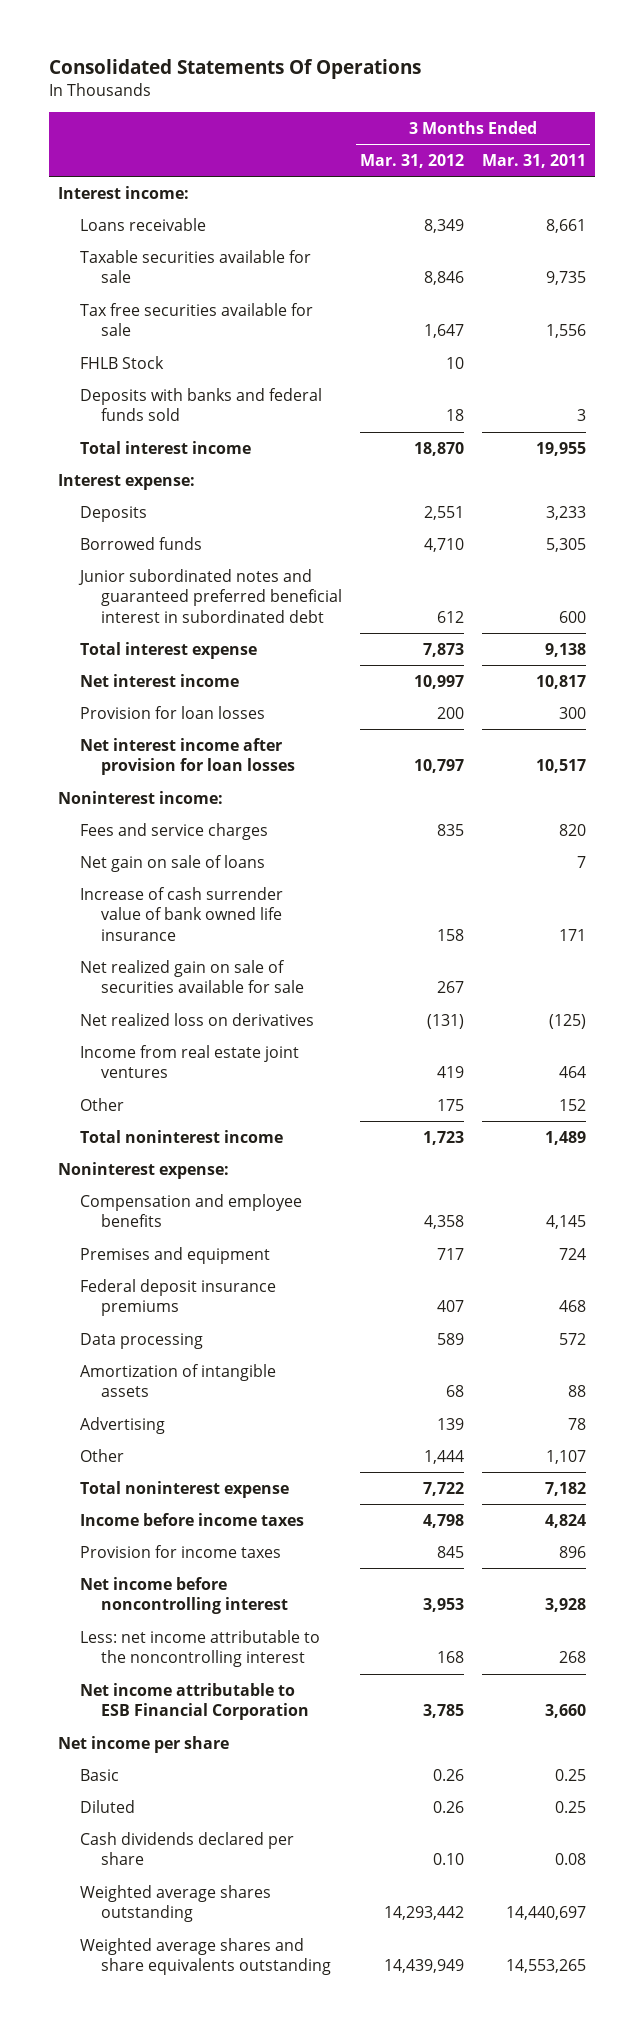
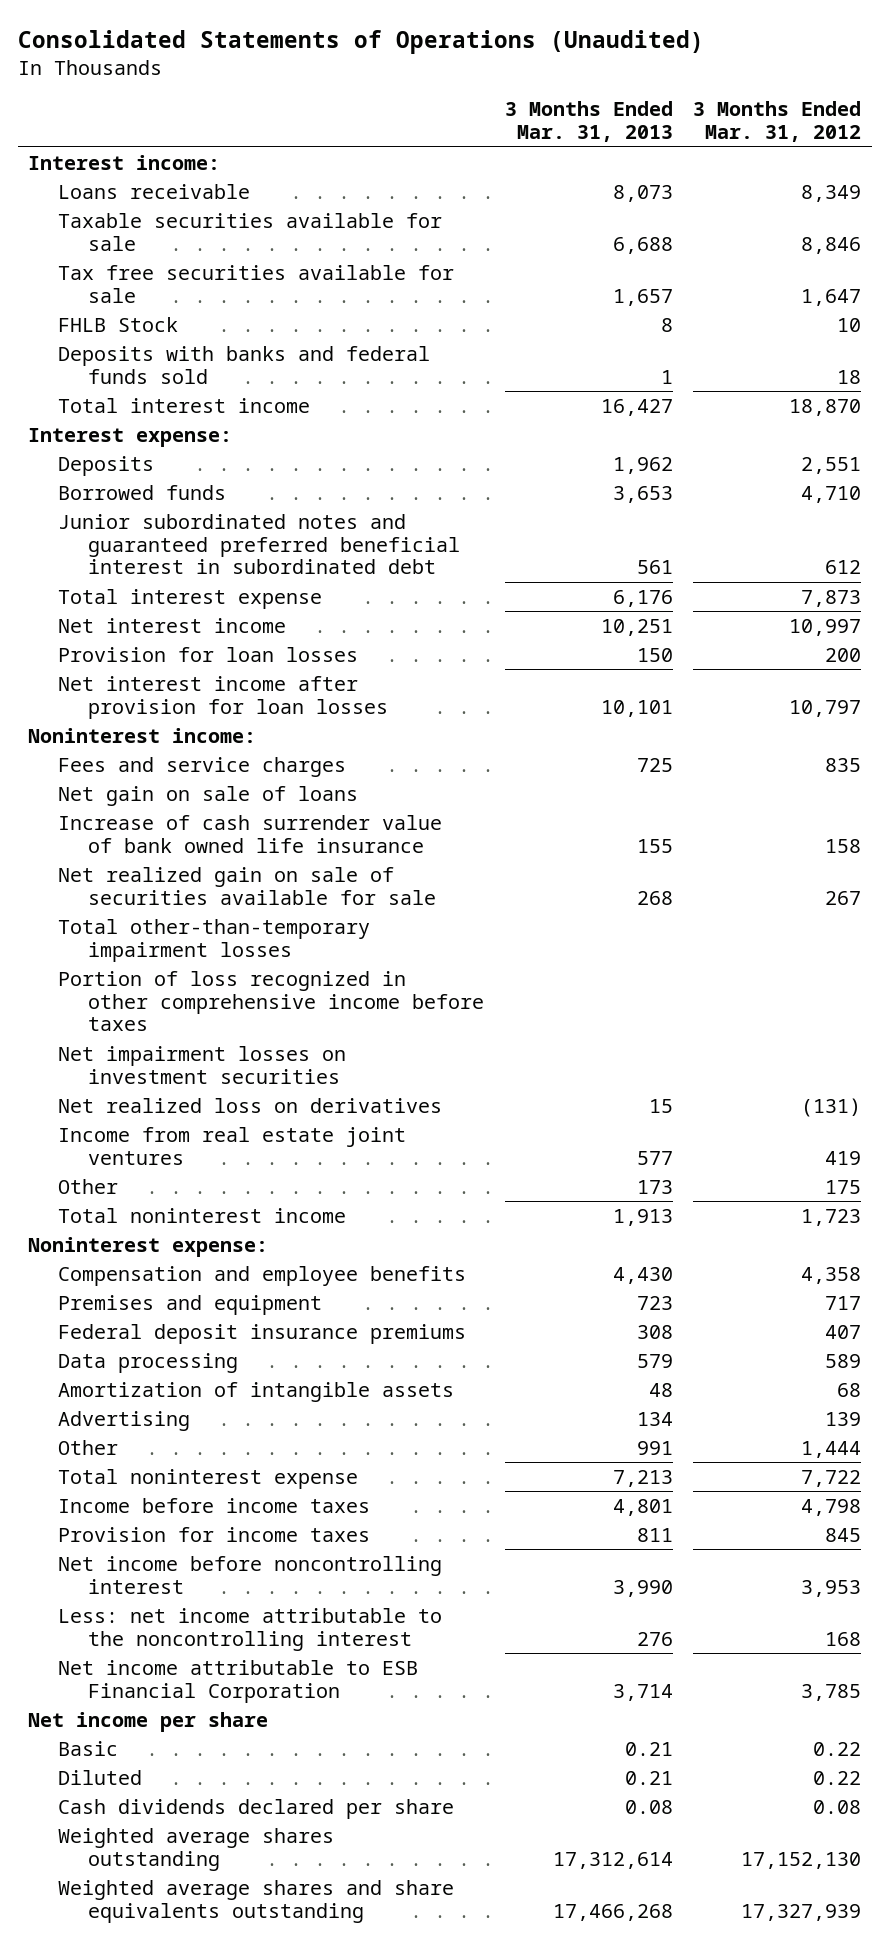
- Consolidated Statements Of Operations
+ Consolidated Statements of Operations (Unaudited)
- | 3 Months Ended Mar. 31, 2012 | 3 Months Ended Mar. 31, 2011
+ | 3 Months Ended Mar. 31, 2013 | 3 Months Ended Mar. 31, 2012
+ Total other-than-temporary impairment losses
+ Portion of loss recognized in other comprehensive income before taxes
+ Net impairment losses on investment securities
- Basic | 0.26 | 0.25
- Diluted | 0.26 | 0.25
- Cash dividends declared per share | 0.10 | 0.08
- Weighted average shares outstanding | 14,293,442 | 14,440,697
- Weighted average shares and share equivalents outstanding | 14,439,949 | 14,553,265
+ Basic | 0.21 | 0.22
+ Diluted | 0.21 | 0.22
+ Cash dividends declared per share | 0.08 | 0.08
+ Weighted average shares outstanding | 17,312,614 | 17,152,130
+ Weighted average shares and share equivalents outstanding | 17,466,268 | 17,327,939

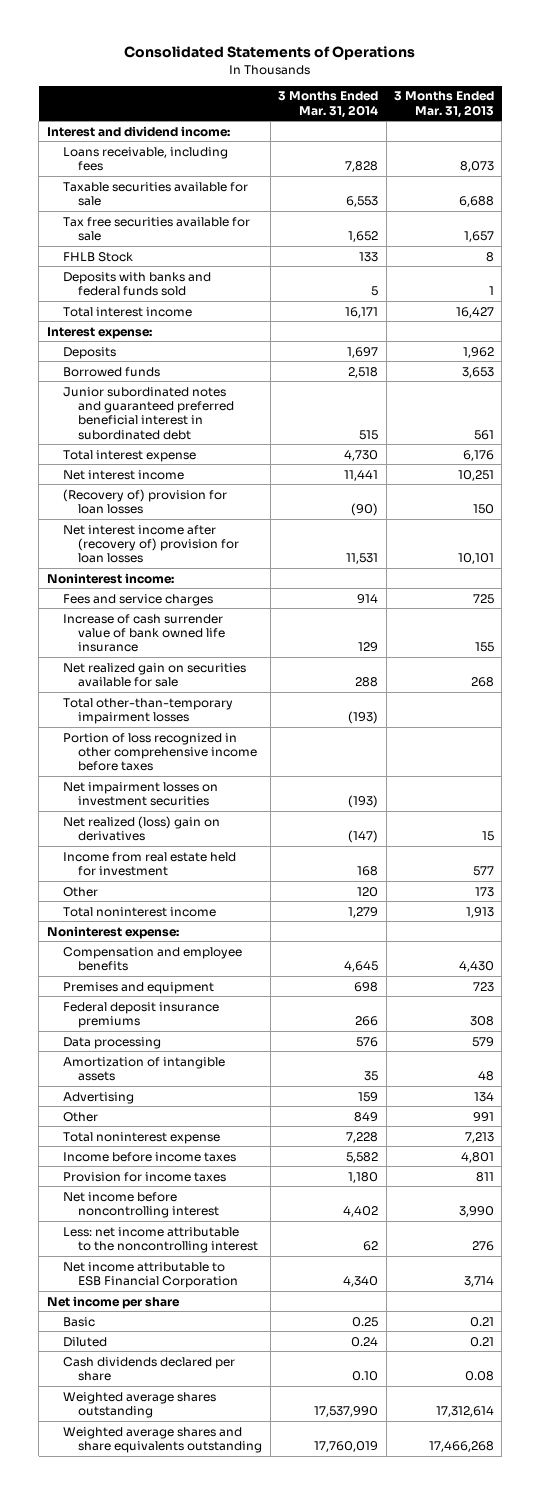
- Consolidated Statements of Operations (Unaudited)
+ Consolidated Statements of Operations
- | 3 Months Ended Mar. 31, 2013 | 3 Months Ended Mar. 31, 2012
+ | 3 Months Ended Mar. 31, 2014 | 3 Months Ended Mar. 31, 2013
- Interest income:
- Loans receivable | 8,073 | 8,349
+ Interest and dividend income:
+ Loans receivable, including fees | 7,828 | 8,073
- Provision for loan losses | 150 | 200
- Net interest income after provision for loan losses | 10,101 | 10,797
+ (Recovery of) provision for loan losses | (90) | 150
+ Net interest income after (recovery of) provision for loan losses | 11,531 | 10,101
- Net gain on sale of loans
- Net realized gain on sale of securities available for sale | 268 | 267
+ Net realized gain on securities available for sale | 288 | 268
- Net realized loss on derivatives | 15 | (131)
- Income from real estate joint ventures | 577 | 419
+ Net realized (loss) gain on derivatives | (147) | 15
+ Income from real estate held for investment | 168 | 577

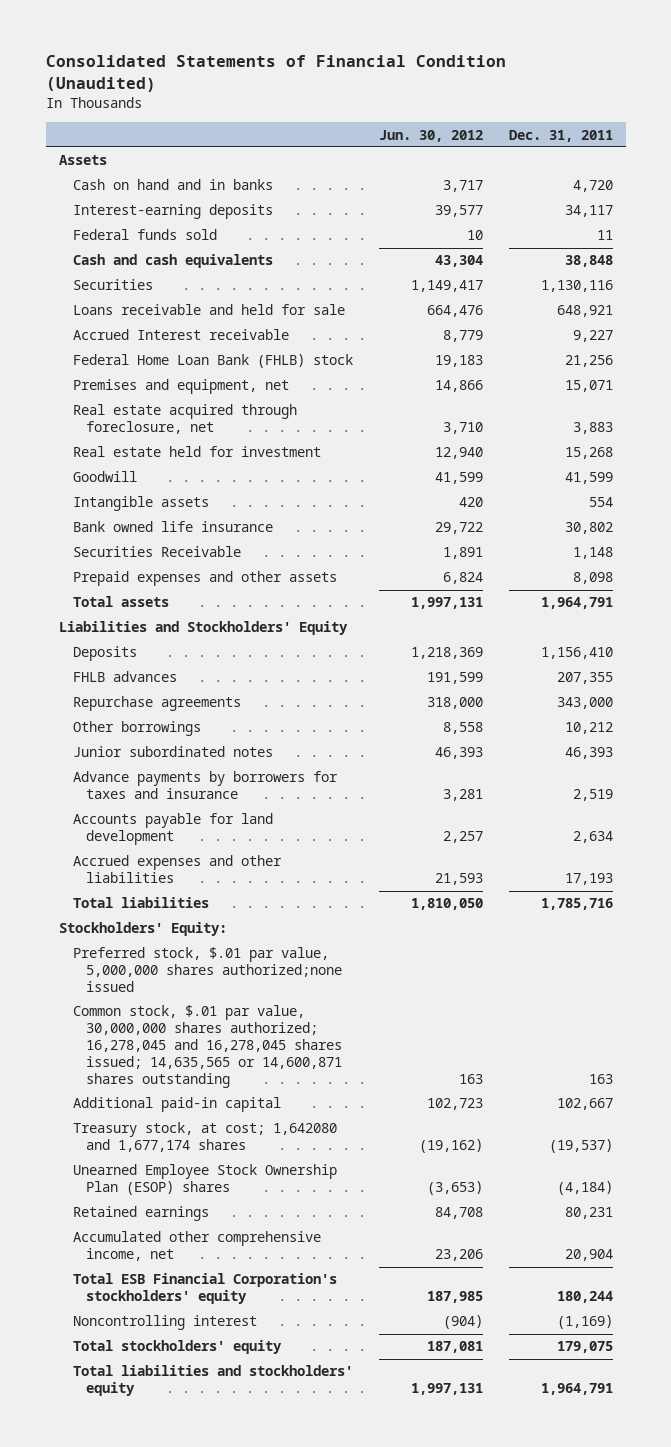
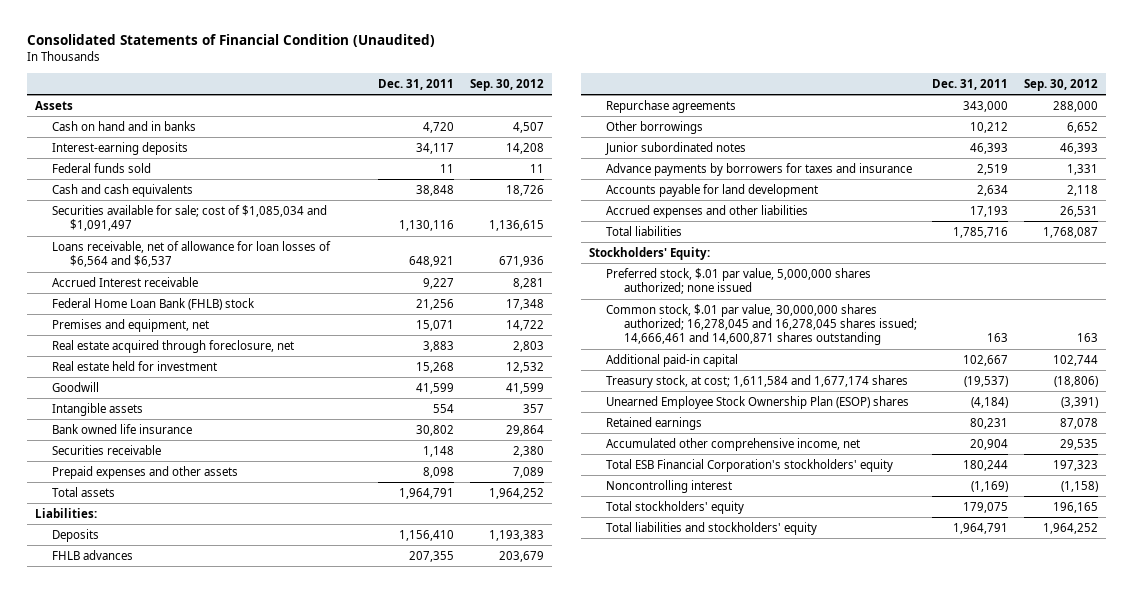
- | Jun. 30, 2012 | Dec. 31, 2011
+ | Dec. 31, 2011 | Sep. 30, 2012
- Securities | 1,149,417 | 1,130,116
- Loans receivable and held for sale | 664,476 | 648,921
+ Securities available for sale; cost of $1,085,034 and $1,091,497 | 1,130,116 | 1,136,615
+ Loans receivable, net of allowance for loan losses of $6,564 and $6,537 | 648,921 | 671,936
- Securities Receivable | 1,891 | 1,148
+ Securities receivable | 1,148 | 2,380
- Liabilities and Stockholders' Equity
+ Liabilities:
- Preferred stock, $.01 par value, 5,000,000 shares authorized;none issued
- Common stock, $.01 par value, 30,000,000 shares authorized; 16,278,045 and 16,278,045 shares issued; 14,635,565 or 14,600,871 shares outstanding | 163 | 163
+ Preferred stock, $.01 par value, 5,000,000 shares authorized; none issued
+ Common stock, $.01 par value, 30,000,000 shares authorized; 16,278,045 and 16,278,045 shares issued; 14,666,461 and 14,600,871 shares outstanding | 163 | 163
- Treasury stock, at cost; 1,642080 and 1,677,174 shares | (19,162) | (19,537)
+ Treasury stock, at cost; 1,611,584 and 1,677,174 shares | (19,537) | (18,806)

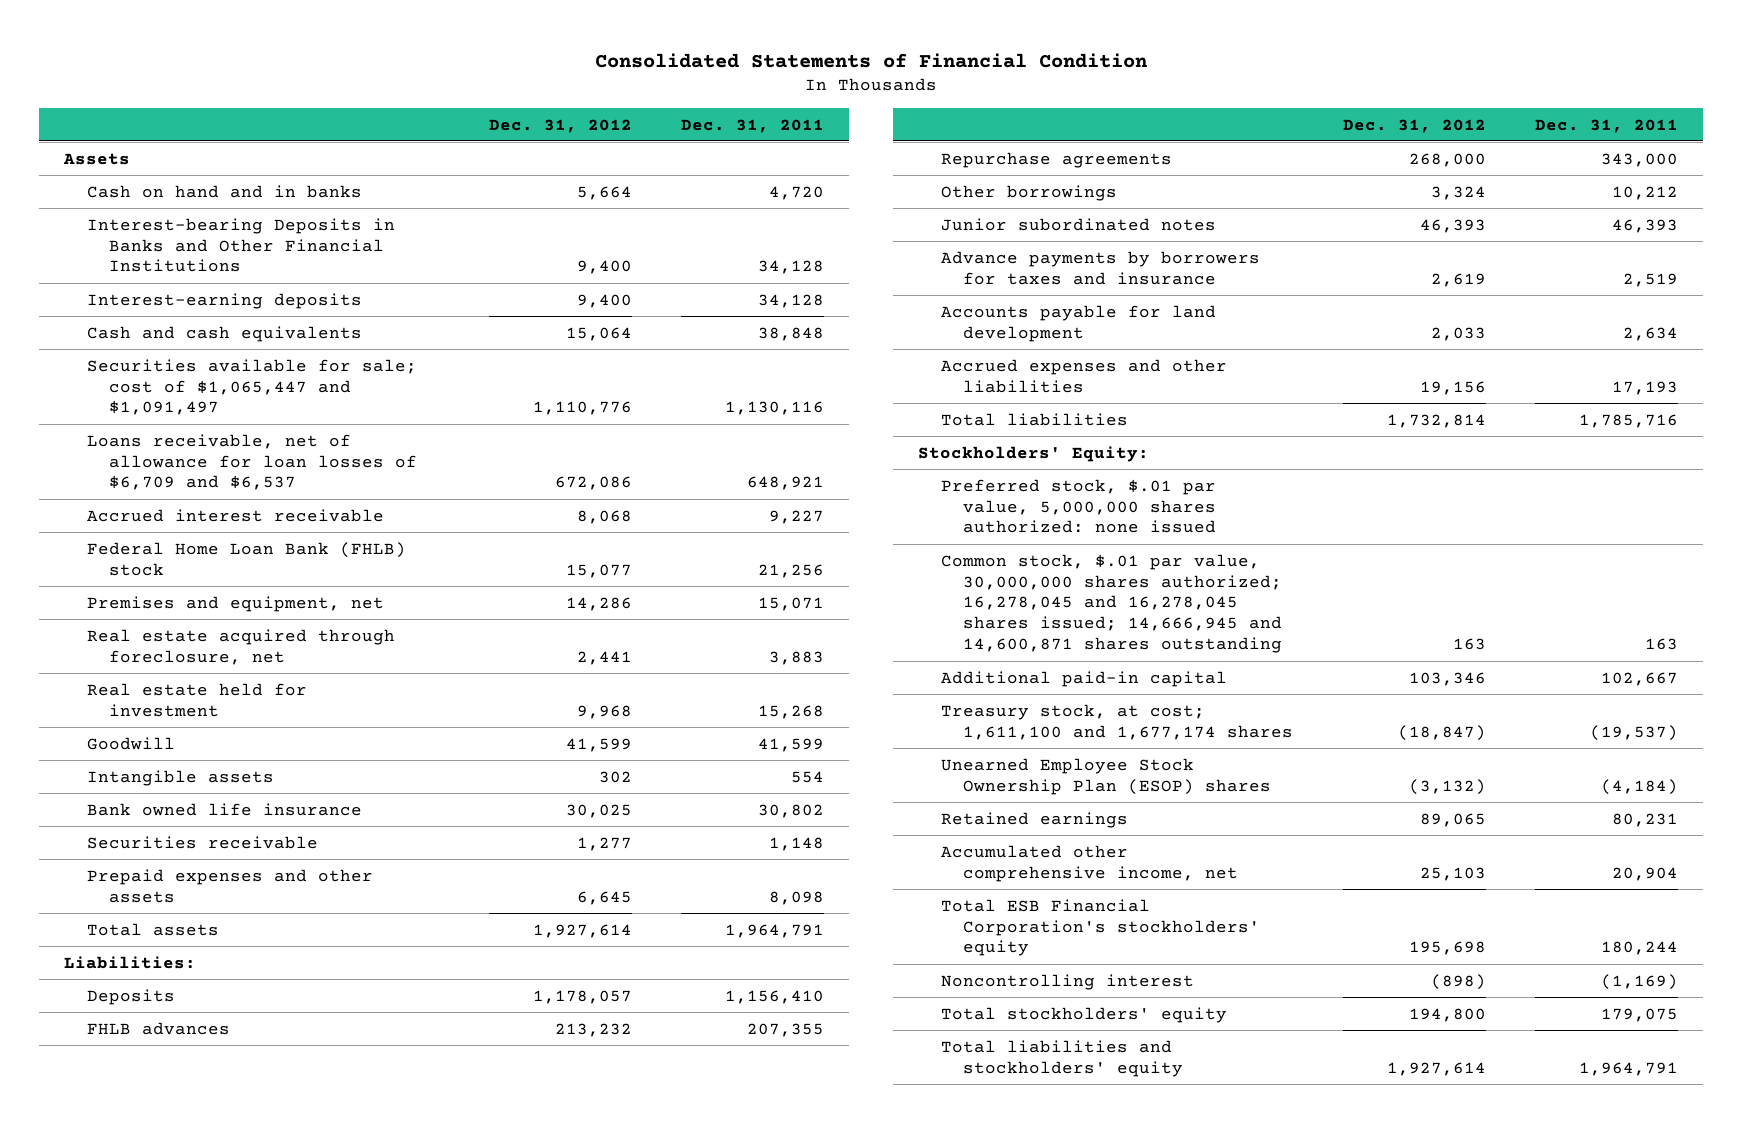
- Consolidated Statements of Financial Condition (Unaudited)
+ Consolidated Statements of Financial Condition
- | Dec. 31, 2011 | Sep. 30, 2012
+ | Dec. 31, 2012 | Dec. 31, 2011
- Interest-earning deposits | 34,117 | 14,208
- Federal funds sold | 11 | 11
+ Interest-bearing Deposits in Banks and Other Financial Institutions | 9,400 | 34,128
+ Interest-earning deposits | 9,400 | 34,128
- Securities available for sale; cost of $1,085,034 and $1,091,497 | 1,130,116 | 1,136,615
- Loans receivable, net of allowance for loan losses of $6,564 and $6,537 | 648,921 | 671,936
- Accrued Interest receivable | 9,227 | 8,281
+ Securities available for sale; cost of $1,065,447 and $1,091,497 | 1,110,776 | 1,130,116
+ Loans receivable, net of allowance for loan losses of $6,709 and $6,537 | 672,086 | 648,921
+ Accrued interest receivable | 8,068 | 9,227
- Preferred stock, $.01 par value, 5,000,000 shares authorized; none issued
- Common stock, $.01 par value, 30,000,000 shares authorized; 16,278,045 and 16,278,045 shares issued; 14,666,461 and 14,600,871 shares outstanding | 163 | 163
+ Preferred stock, $.01 par value, 5,000,000 shares authorized: none issued
+ Common stock, $.01 par value, 30,000,000 shares authorized; 16,278,045 and 16,278,045 shares issued; 14,666,945 and 14,600,871 shares outstanding | 163 | 163
- Treasury stock, at cost; 1,611,584 and 1,677,174 shares | (19,537) | (18,806)
+ Treasury stock, at cost; 1,611,100 and 1,677,174 shares | (18,847) | (19,537)

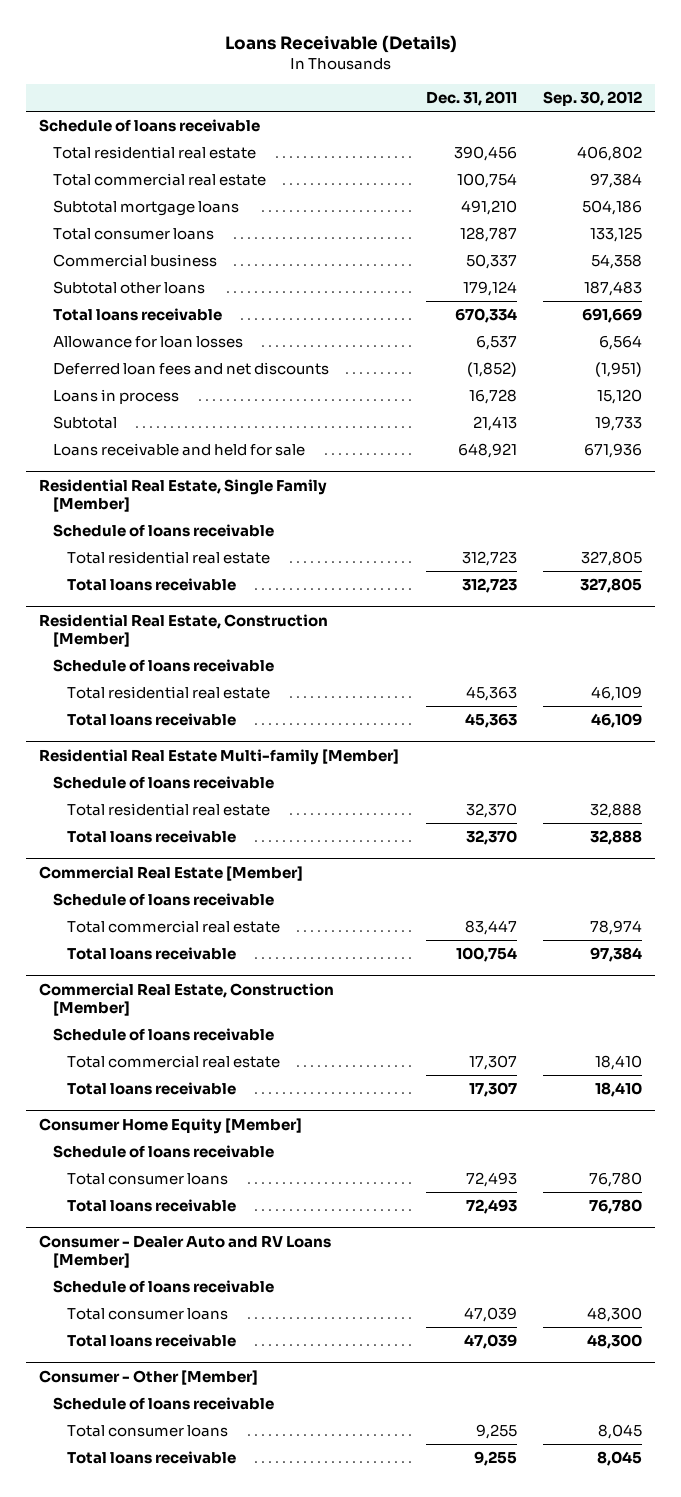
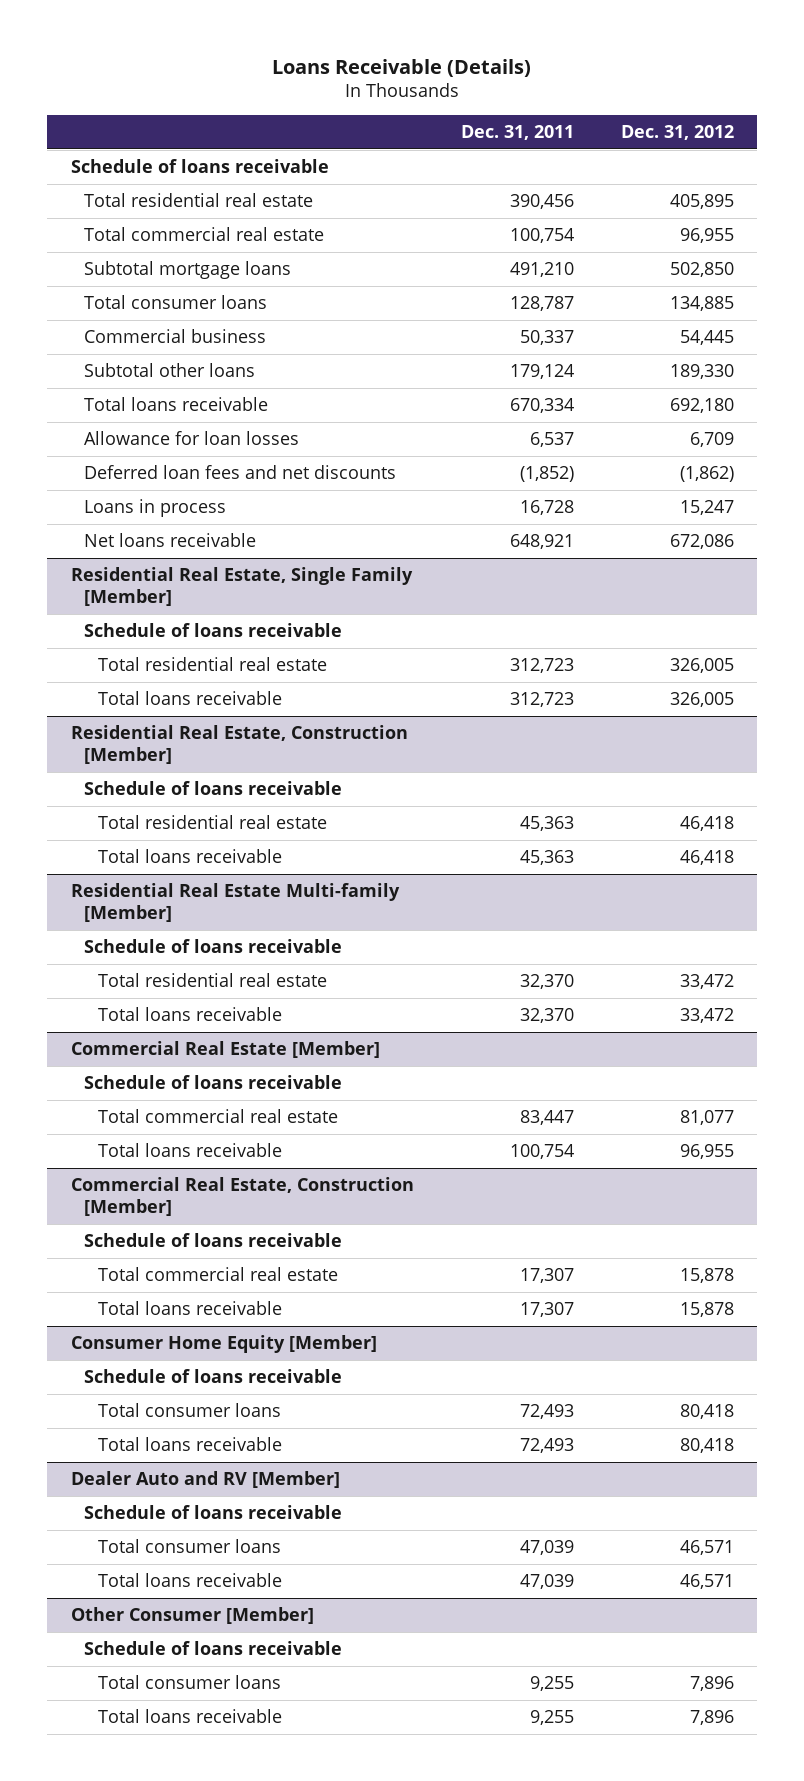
- | Dec. 31, 2011 | Sep. 30, 2012
+ | Dec. 31, 2011 | Dec. 31, 2012
- Subtotal | 21,413 | 19,733
- Loans receivable and held for sale | 648,921 | 671,936
+ Net loans receivable | 648,921 | 672,086
- Consumer - Dealer Auto and RV Loans [Member]
+ Dealer Auto and RV [Member]
- Consumer - Other [Member]
+ Other Consumer [Member]

